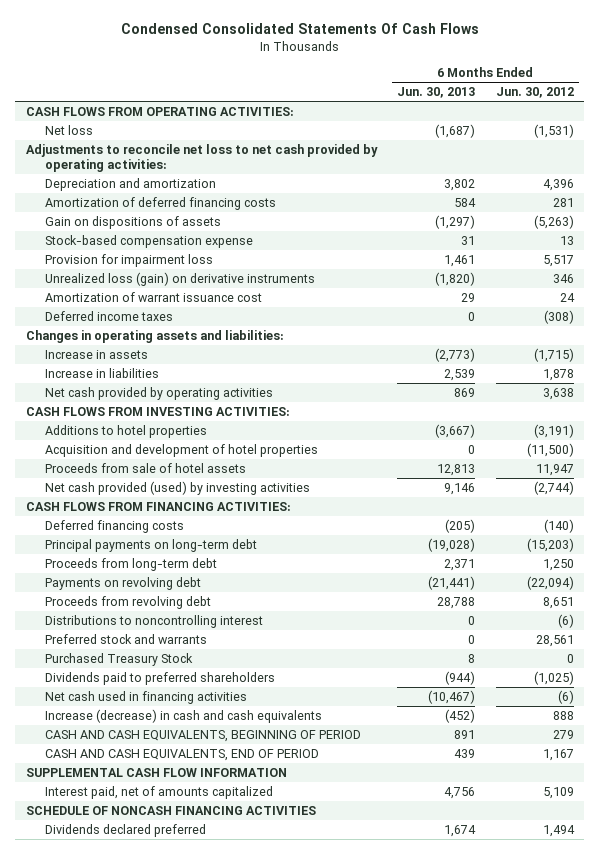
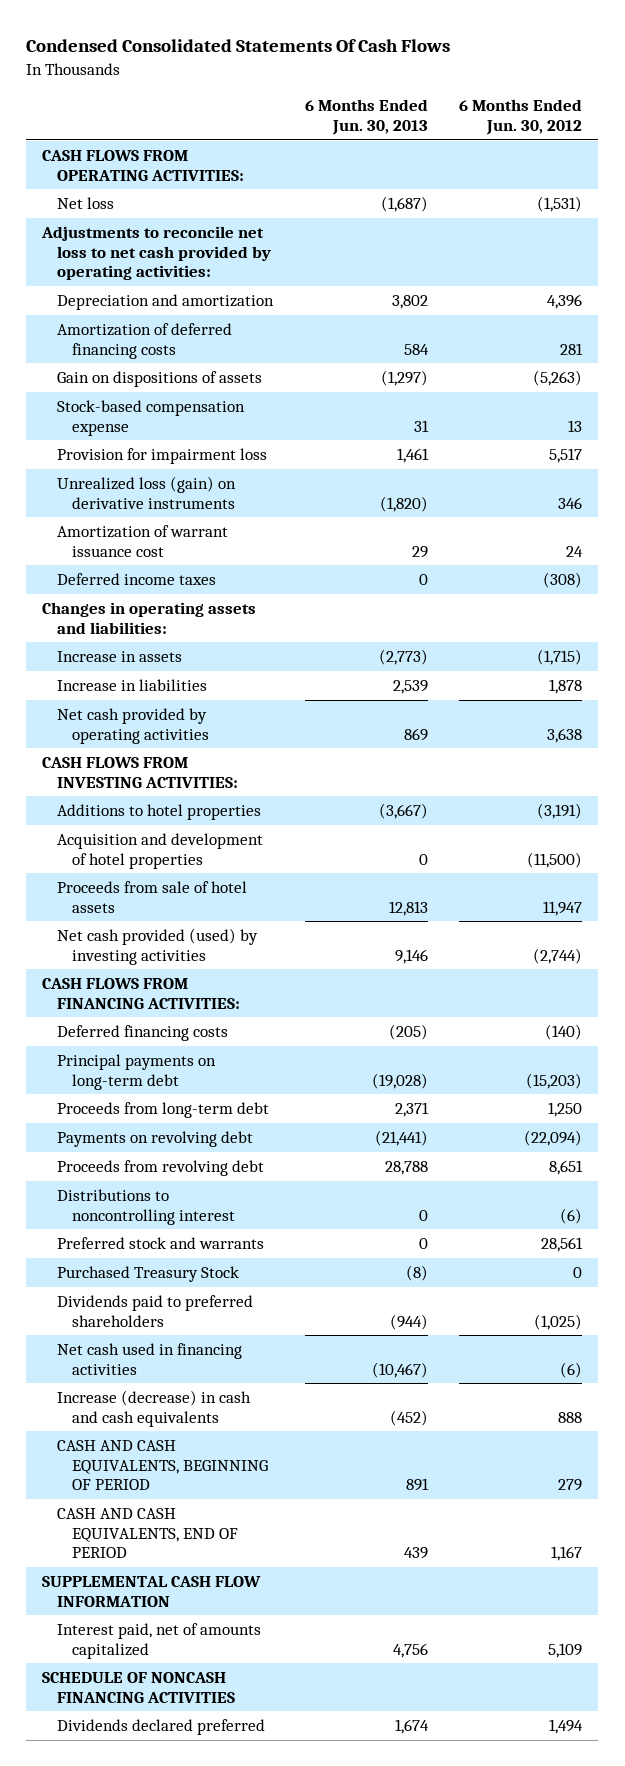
- Purchased Treasury Stock | 8 | 0
+ Purchased Treasury Stock | (8) | 0

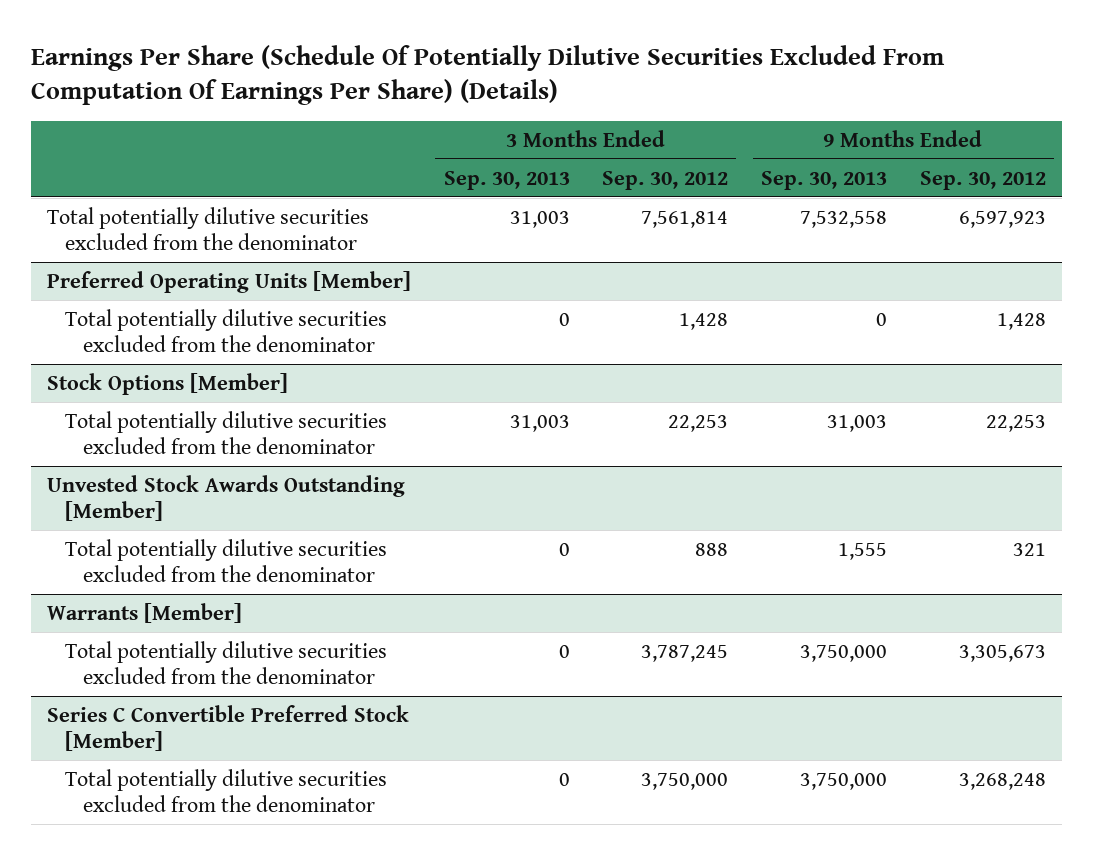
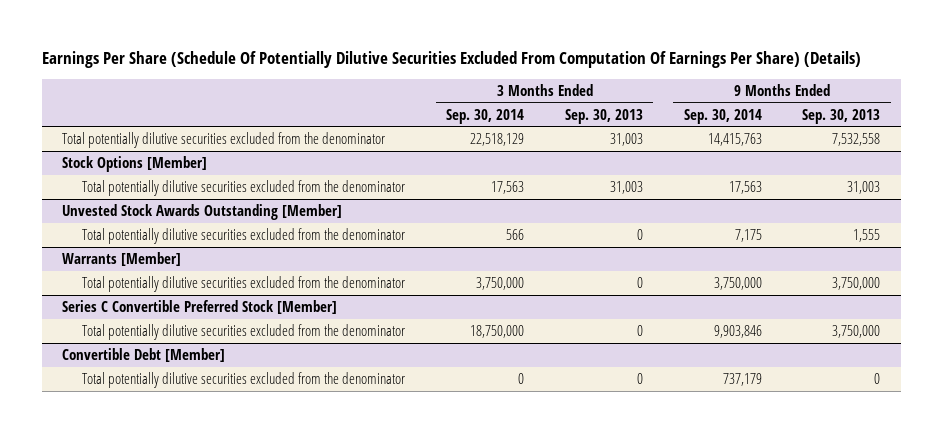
- | 3 Months Ended Sep. 30, 2013 | 3 Months Ended Sep. 30, 2012 | 9 Months Ended Sep. 30, 2013 | 9 Months Ended Sep. 30, 2012
+ | 3 Months Ended Sep. 30, 2014 | 3 Months Ended Sep. 30, 2013 | 9 Months Ended Sep. 30, 2014 | 9 Months Ended Sep. 30, 2013
- Preferred Operating Units [Member]
- Total potentially dilutive securities excluded from the denominator | 0 | 1,428 | 0 | 1,428
+ Convertible Debt [Member]
+ Total potentially dilutive securities excluded from the denominator | 0 | 0 | 737,179 | 0

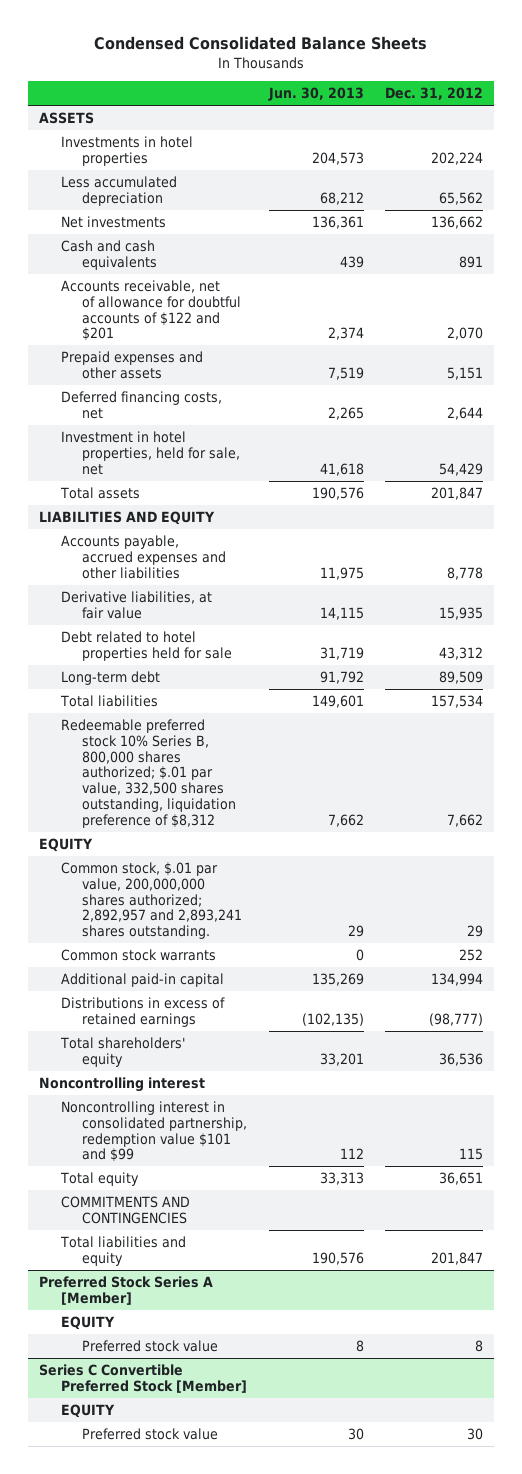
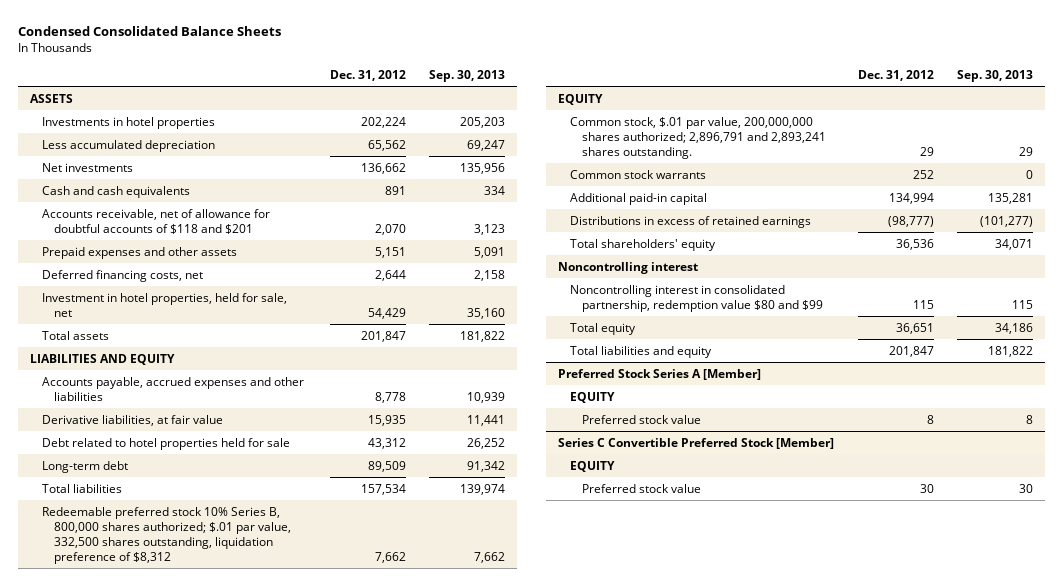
- | Jun. 30, 2013 | Dec. 31, 2012
+ | Dec. 31, 2012 | Sep. 30, 2013
- Accounts receivable, net of allowance for doubtful accounts of $122 and $201 | 2,374 | 2,070
+ Accounts receivable, net of allowance for doubtful accounts of $118 and $201 | 2,070 | 3,123
- Common stock, $.01 par value, 200,000,000 shares authorized; 2,892,957 and 2,893,241 shares outstanding. | 29 | 29
+ Common stock, $.01 par value, 200,000,000 shares authorized; 2,896,791 and 2,893,241 shares outstanding. | 29 | 29
- Noncontrolling interest in consolidated partnership, redemption value $101 and $99 | 112 | 115
+ Noncontrolling interest in consolidated partnership, redemption value $80 and $99 | 115 | 115
- COMMITMENTS AND CONTINGENCIES

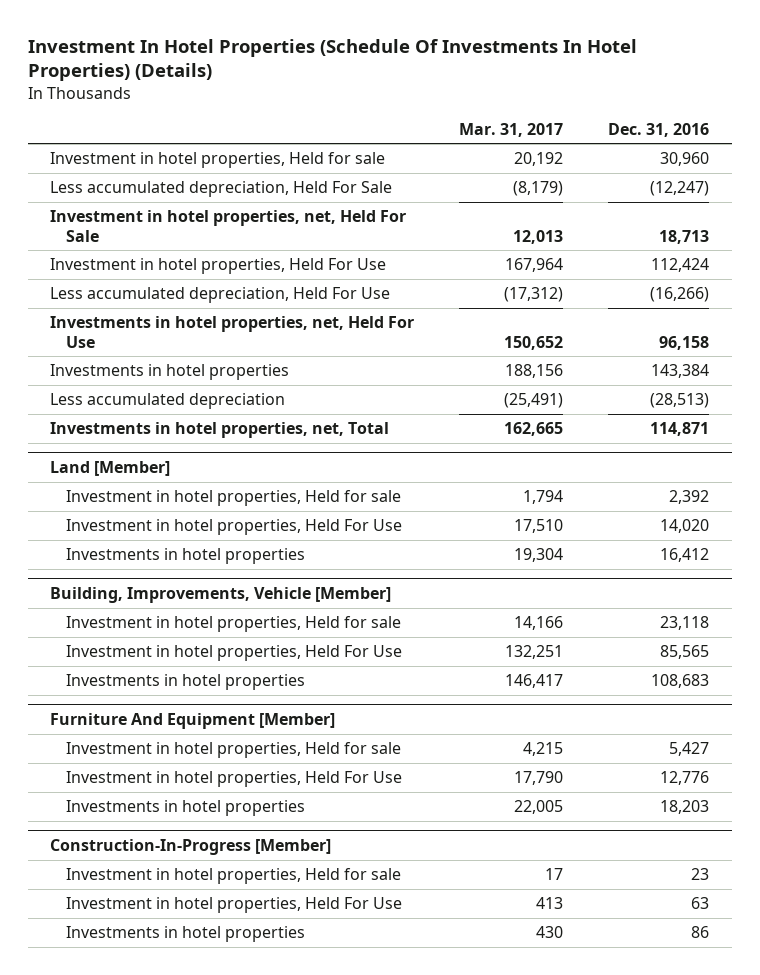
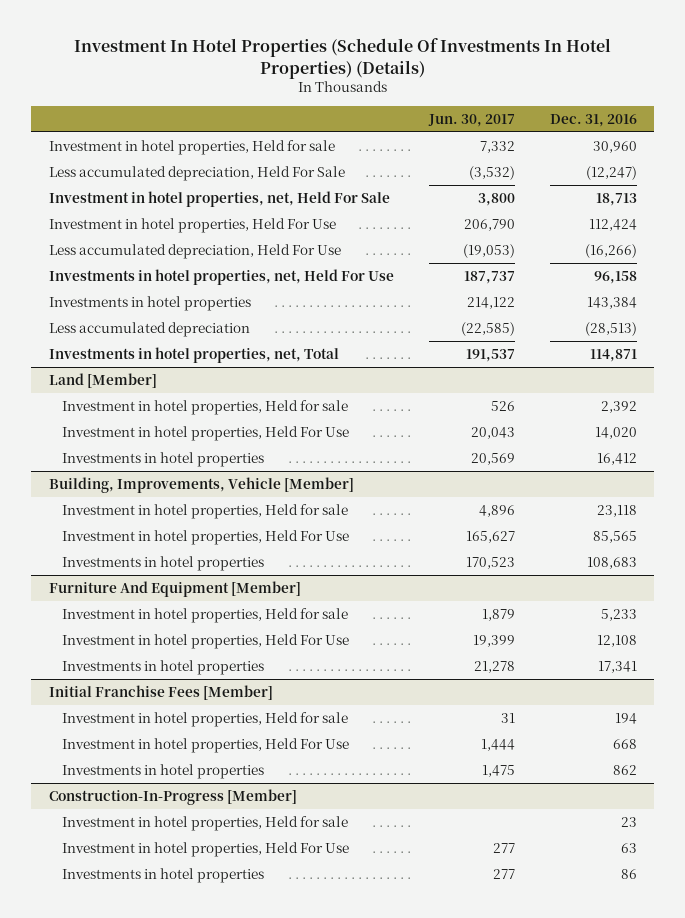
- | Mar. 31, 2017 | Dec. 31, 2016
+ | Jun. 30, 2017 | Dec. 31, 2016
@ Furniture And Equipment [Member]
- Investment in hotel properties, Held for sale | 4,215 | 5,427
- Investment in hotel properties, Held For Use | 17,790 | 12,776
- Investments in hotel properties | 22,005 | 18,203
+ Investment in hotel properties, Held for sale | 1,879 | 5,233
+ Investment in hotel properties, Held For Use | 19,399 | 12,108
+ Investments in hotel properties | 21,278 | 17,341
+ Initial Franchise Fees [Member]
+ Investment in hotel properties, Held for sale | 31 | 194
+ Investment in hotel properties, Held For Use | 1,444 | 668
+ Investments in hotel properties | 1,475 | 862

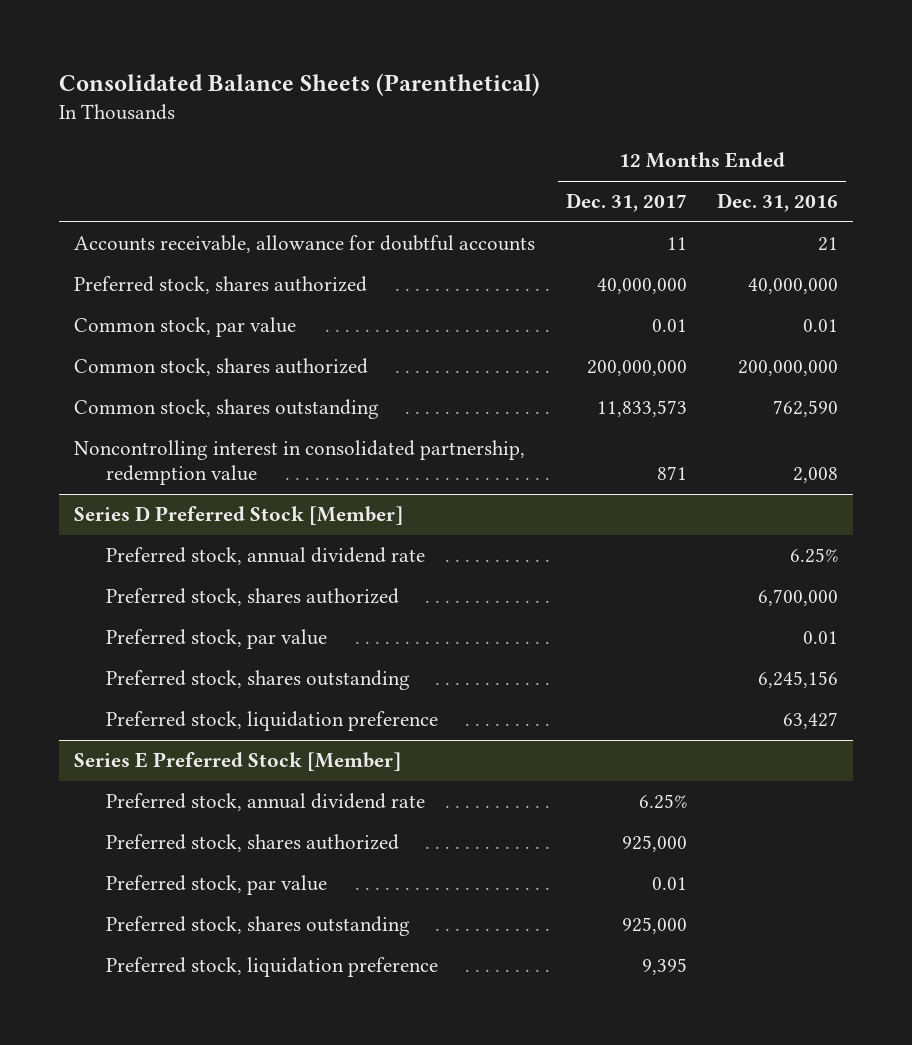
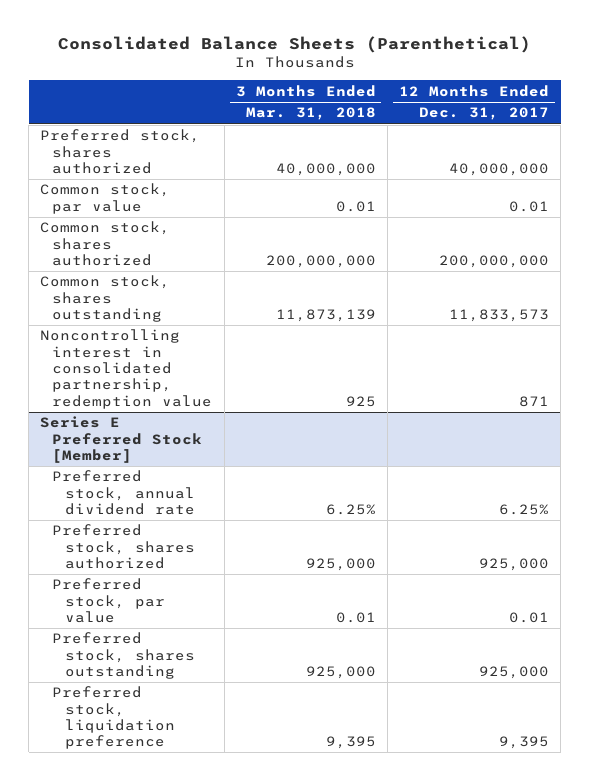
- | 12 Months Ended Dec. 31, 2017 | 12 Months Ended Dec. 31, 2016
+ | 3 Months Ended Mar. 31, 2018 | 12 Months Ended Dec. 31, 2017
- Accounts receivable, allowance for doubtful accounts | 11 | 21
- Series D Preferred Stock [Member]
- Preferred stock, annual dividend rate | | 6.25%
- Preferred stock, shares authorized | | 6,700,000
- Preferred stock, par value | | 0.01
- Preferred stock, shares outstanding | | 6,245,156
- Preferred stock, liquidation preference | | 63,427

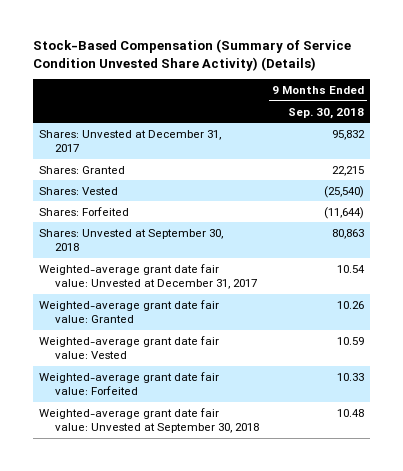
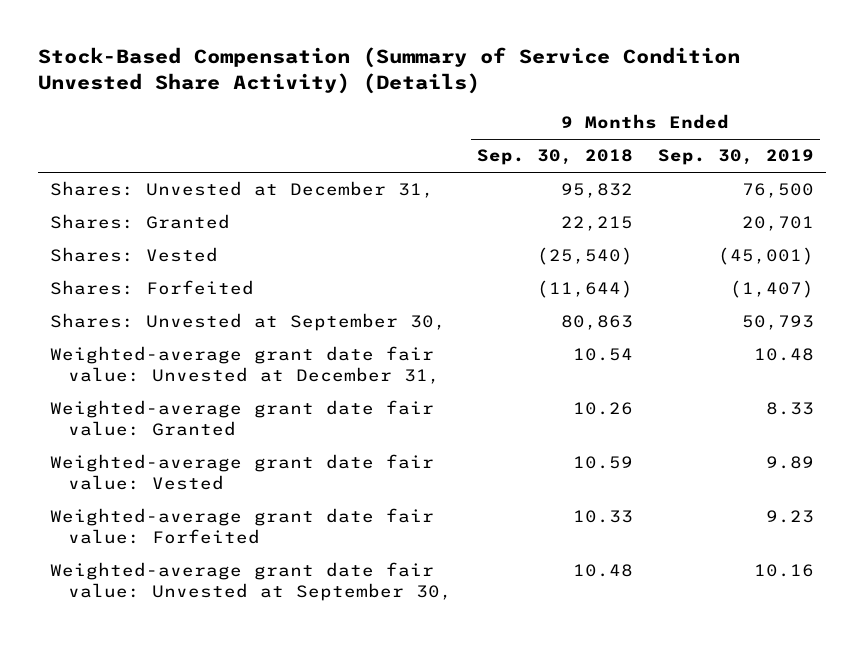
- | 9 Months Ended Sep. 30, 2018
+ | 9 Months Ended Sep. 30, 2018 | 9 Months Ended Sep. 30, 2019
- Shares: Unvested at December 31, 2017 | 95,832
+ Shares: Unvested at December 31, | 95,832 | 76,500
- Shares: Unvested at September 30, 2018 | 80,863
- Weighted-average grant date fair value: Unvested at December 31, 2017 | 10.54
+ Shares: Unvested at September 30, | 80,863 | 50,793
+ Weighted-average grant date fair value: Unvested at December 31, | 10.54 | 10.48
- Weighted-average grant date fair value: Unvested at September 30, 2018 | 10.48
+ Weighted-average grant date fair value: Unvested at September 30, | 10.48 | 10.16

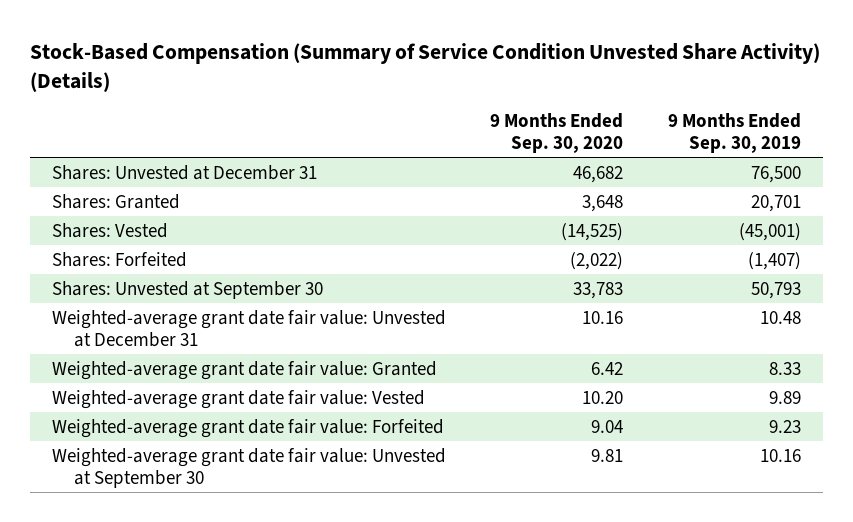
- | 9 Months Ended Sep. 30, 2018 | 9 Months Ended Sep. 30, 2019
+ | 9 Months Ended Sep. 30, 2020 | 9 Months Ended Sep. 30, 2019
- Shares: Unvested at December 31, | 95,832 | 76,500
+ Shares: Unvested at December 31 | 46,682 | 76,500
- Shares: Unvested at September 30, | 80,863 | 50,793
- Weighted-average grant date fair value: Unvested at December 31, | 10.54 | 10.48
+ Shares: Unvested at September 30 | 33,783 | 50,793
+ Weighted-average grant date fair value: Unvested at December 31 | 10.16 | 10.48
- Weighted-average grant date fair value: Unvested at September 30, | 10.48 | 10.16
+ Weighted-average grant date fair value: Unvested at September 30 | 9.81 | 10.16

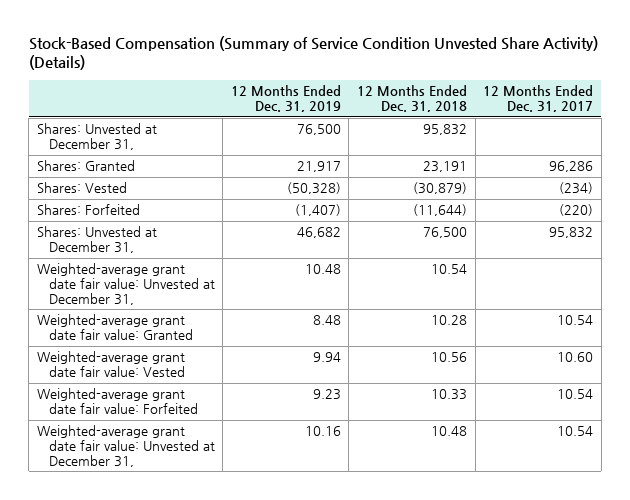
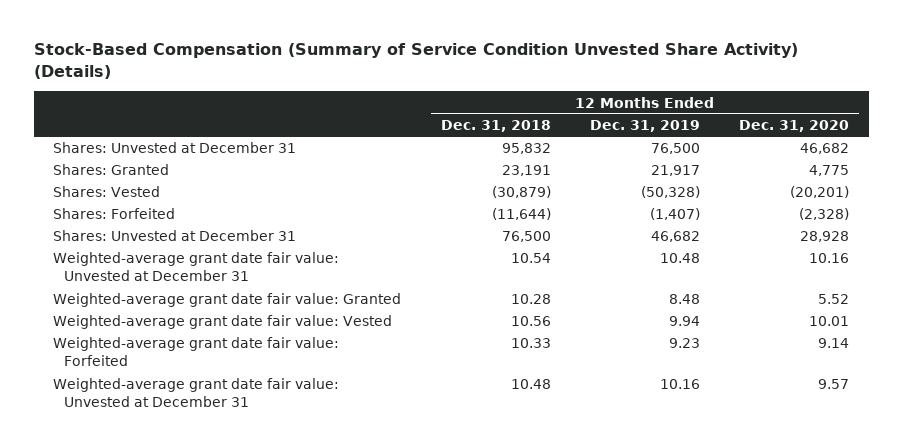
- | 12 Months Ended Dec. 31, 2019 | 12 Months Ended Dec. 31, 2018 | 12 Months Ended Dec. 31, 2017
+ | 12 Months Ended Dec. 31, 2018 | 12 Months Ended Dec. 31, 2019 | 12 Months Ended Dec. 31, 2020
- Shares: Unvested at December 31, | 76,500 | 95,832 |
+ Shares: Unvested at December 31 | 95,832 | 76,500 | 46,682
- Shares: Unvested at December 31, | 46,682 | 76,500 | 95,832
- Weighted-average grant date fair value: Unvested at December 31, | 10.48 | 10.54 |
+ Shares: Unvested at December 31 | 76,500 | 46,682 | 28,928
+ Weighted-average grant date fair value: Unvested at December 31 | 10.54 | 10.48 | 10.16
- Weighted-average grant date fair value: Unvested at December 31, | 10.16 | 10.48 | 10.54
+ Weighted-average grant date fair value: Unvested at December 31 | 10.48 | 10.16 | 9.57

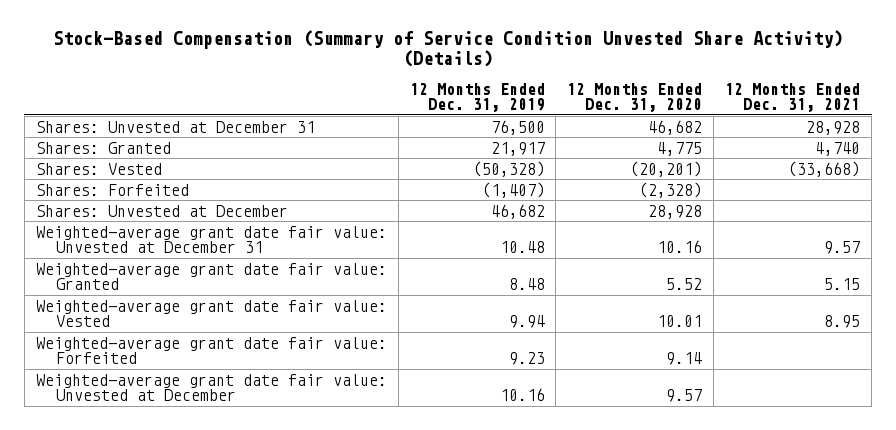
- | 12 Months Ended Dec. 31, 2018 | 12 Months Ended Dec. 31, 2019 | 12 Months Ended Dec. 31, 2020
+ | 12 Months Ended Dec. 31, 2019 | 12 Months Ended Dec. 31, 2020 | 12 Months Ended Dec. 31, 2021
- Shares: Unvested at December 31 | 76,500 | 46,682 | 28,928
+ Shares: Unvested at December | 46,682 | 28,928 |
- Weighted-average grant date fair value: Unvested at December 31 | 10.48 | 10.16 | 9.57
+ Weighted-average grant date fair value: Unvested at December | 10.16 | 9.57 |

